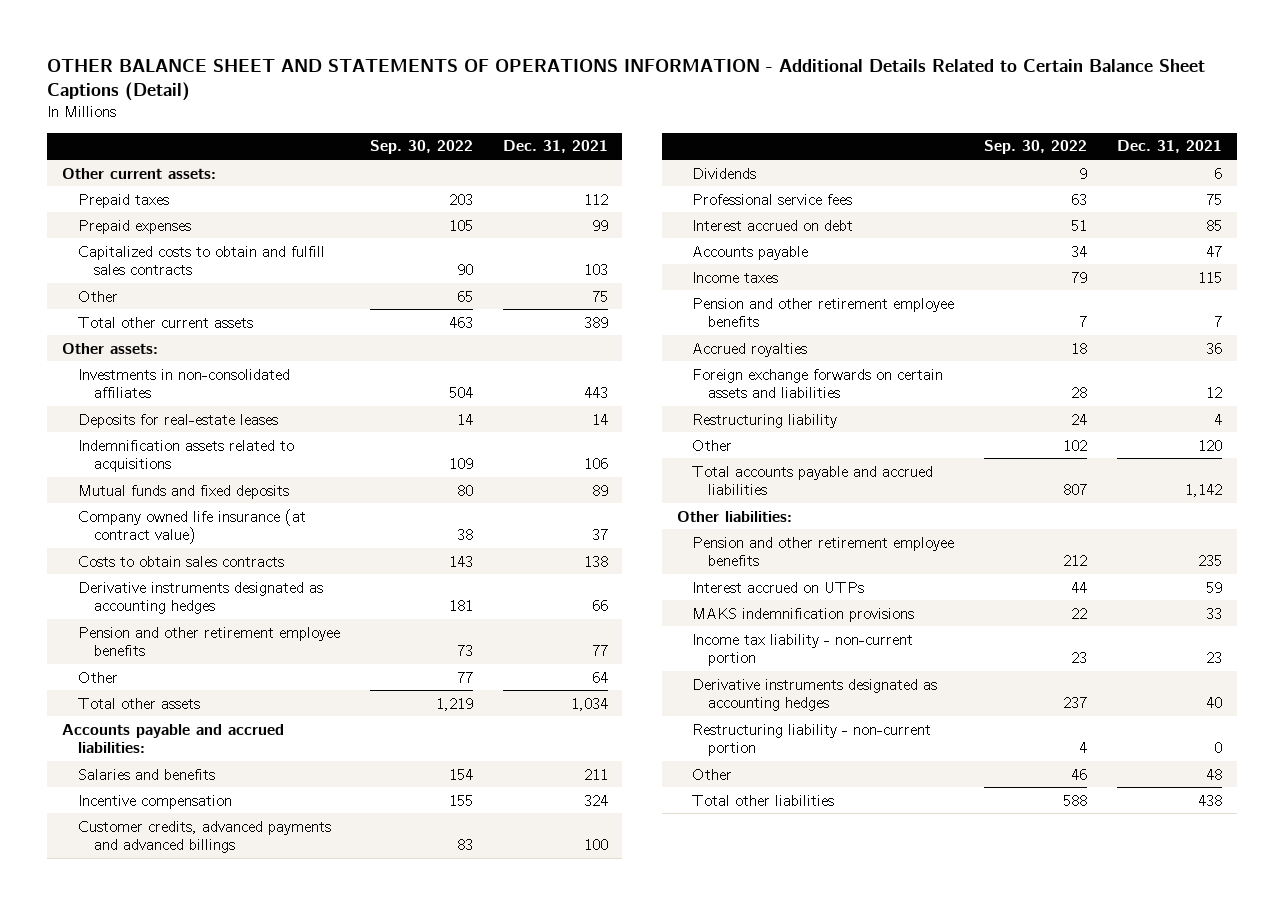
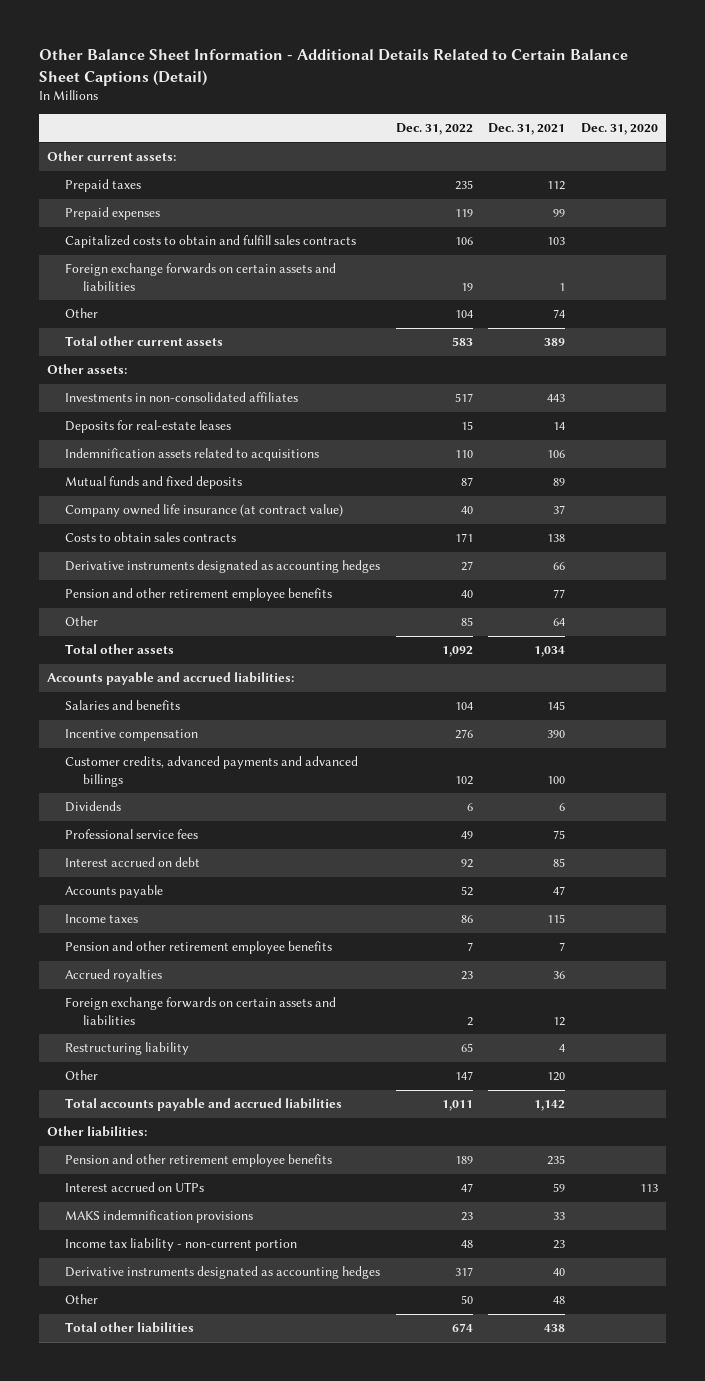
- OTHER BALANCE SHEET AND STATEMENTS OF OPERATIONS INFORMATION - Additional Details Related to Certain Balance Sheet Captions (Detail)
+ Other Balance Sheet Information - Additional Details Related to Certain Balance Sheet Captions (Detail)
- | Sep. 30, 2022 | Dec. 31, 2021
+ | Dec. 31, 2022 | Dec. 31, 2021 | Dec. 31, 2020
- Other | 65 | 75
+ Foreign exchange forwards on certain assets and liabilities | 19 | 1 |
+ Other | 104 | 74 |
- Salaries and benefits | 154 | 211
- Incentive compensation | 155 | 324
+ Salaries and benefits | 104 | 145 |
+ Incentive compensation | 276 | 390 |
- Restructuring liability - non-current portion | 4 | 0

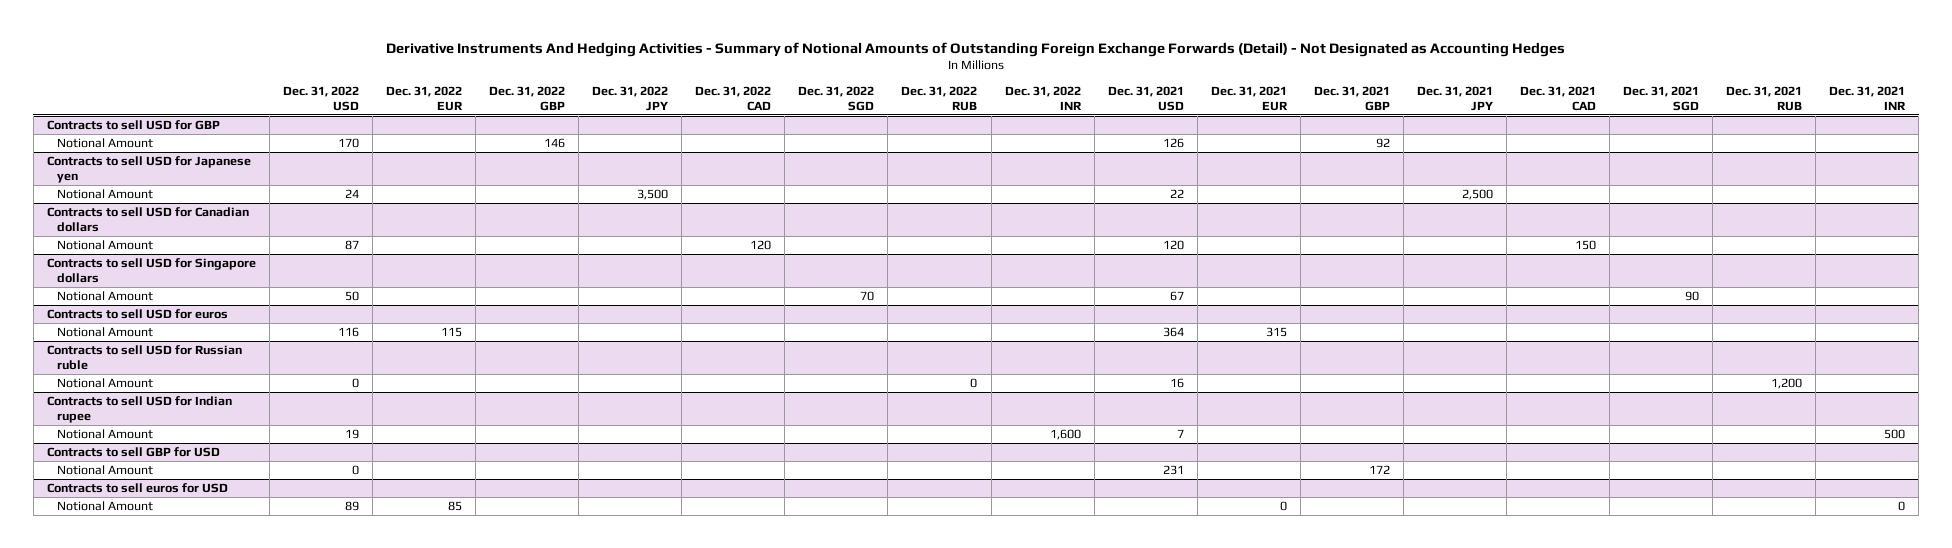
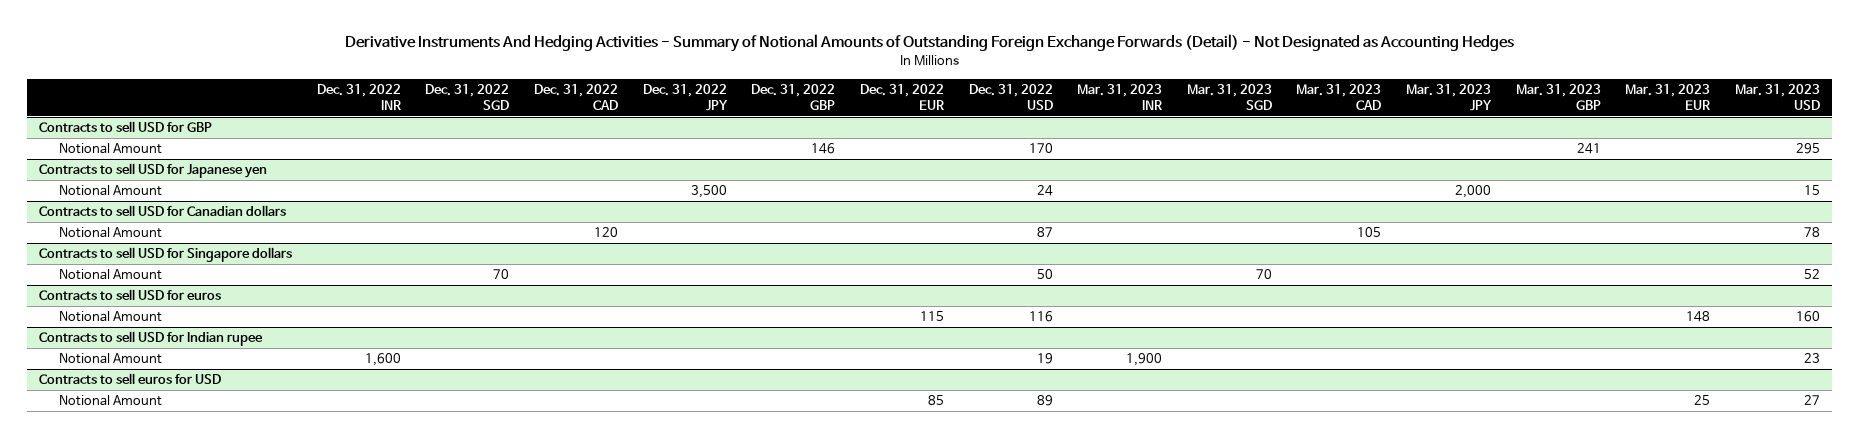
- | Dec. 31, 2022 USD | Dec. 31, 2022 EUR | Dec. 31, 2022 GBP | Dec. 31, 2022 JPY | Dec. 31, 2022 CAD | Dec. 31, 2022 SGD | Dec. 31, 2022 RUB | Dec. 31, 2022 INR | Dec. 31, 2021 USD | Dec. 31, 2021 EUR | Dec. 31, 2021 GBP | Dec. 31, 2021 JPY | Dec. 31, 2021 CAD | Dec. 31, 2021 SGD | Dec. 31, 2021 RUB | Dec. 31, 2021 INR
+ | Dec. 31, 2022 INR | Dec. 31, 2022 SGD | Dec. 31, 2022 CAD | Dec. 31, 2022 JPY | Dec. 31, 2022 GBP | Dec. 31, 2022 EUR | Dec. 31, 2022 USD | Mar. 31, 2023 INR | Mar. 31, 2023 SGD | Mar. 31, 2023 CAD | Mar. 31, 2023 JPY | Mar. 31, 2023 GBP | Mar. 31, 2023 EUR | Mar. 31, 2023 USD
- Contracts to sell USD for Russian ruble
- Notional Amount | 0 | | | | | | 0 | | 16 | | | | | | 1,200 |
- Contracts to sell GBP for USD
- Notional Amount | 0 | | | | | | | | 231 | | 172 | | | | |

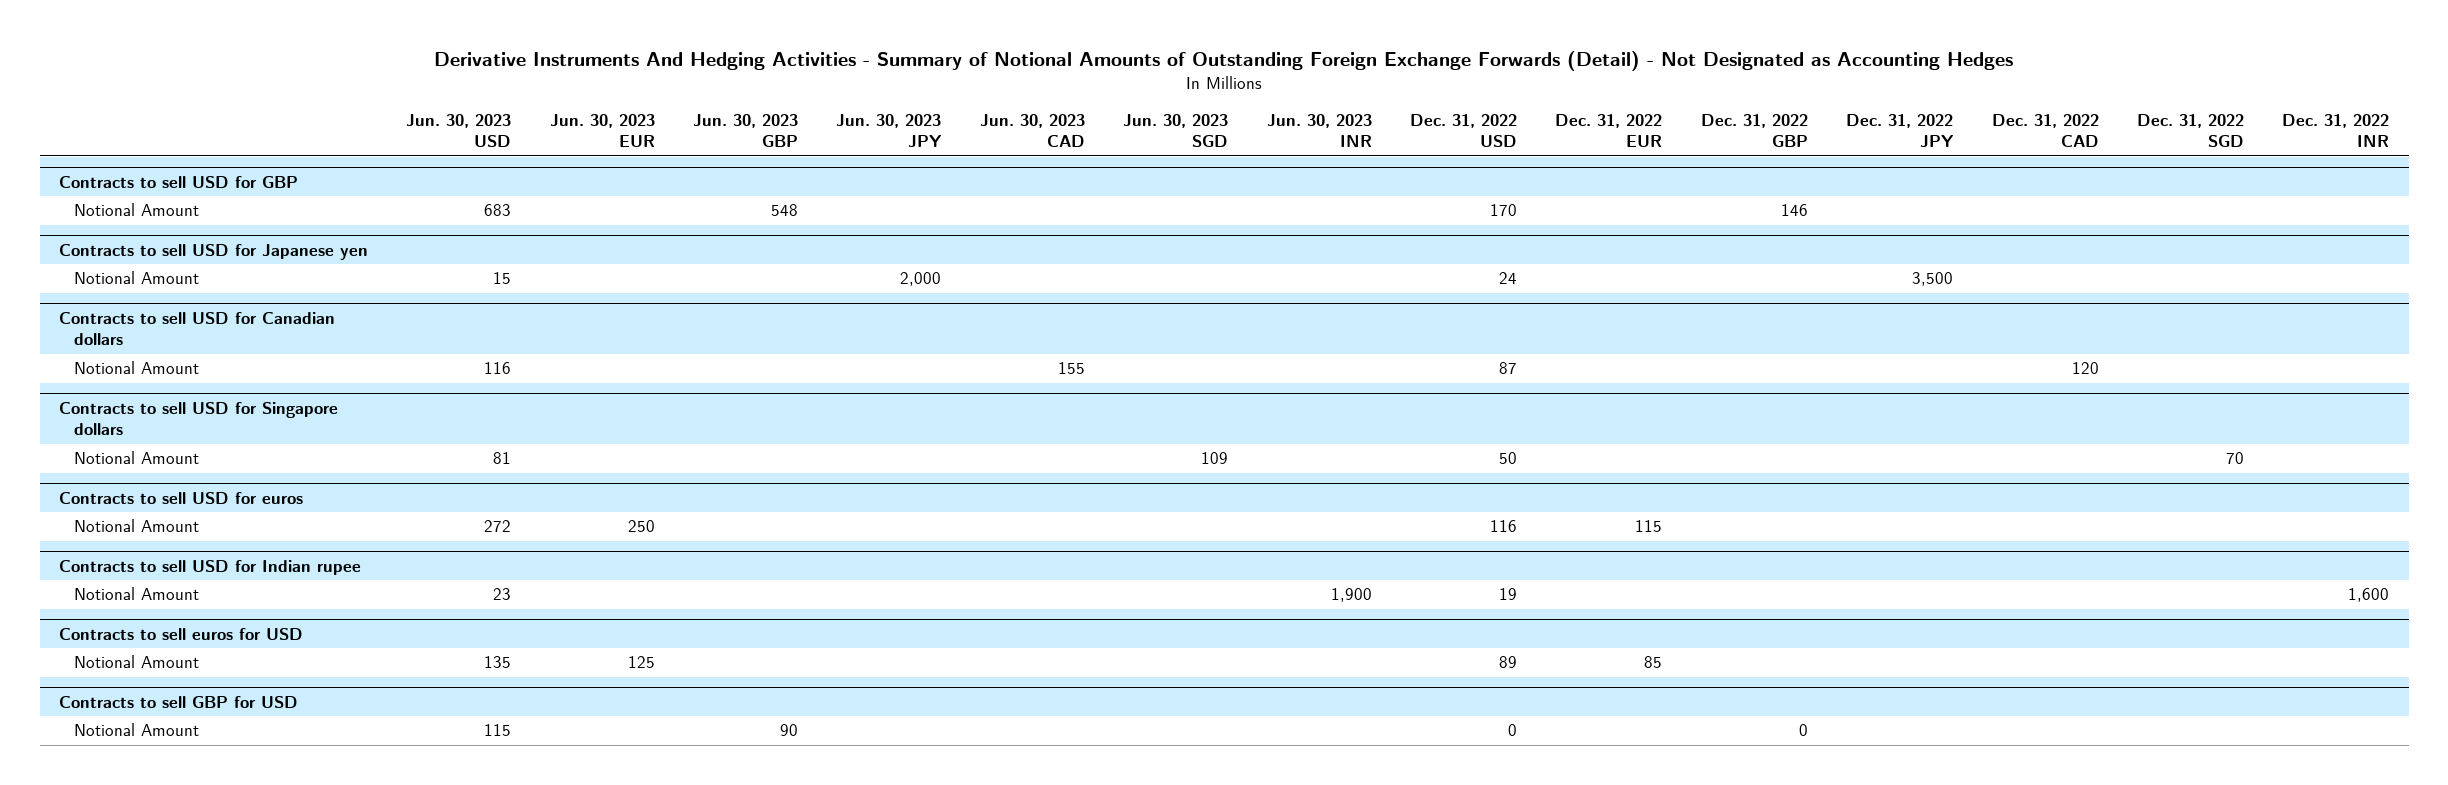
- | Dec. 31, 2022 INR | Dec. 31, 2022 SGD | Dec. 31, 2022 CAD | Dec. 31, 2022 JPY | Dec. 31, 2022 GBP | Dec. 31, 2022 EUR | Dec. 31, 2022 USD | Mar. 31, 2023 INR | Mar. 31, 2023 SGD | Mar. 31, 2023 CAD | Mar. 31, 2023 JPY | Mar. 31, 2023 GBP | Mar. 31, 2023 EUR | Mar. 31, 2023 USD
+ | Jun. 30, 2023 USD | Jun. 30, 2023 EUR | Jun. 30, 2023 GBP | Jun. 30, 2023 JPY | Jun. 30, 2023 CAD | Jun. 30, 2023 SGD | Jun. 30, 2023 INR | Dec. 31, 2022 USD | Dec. 31, 2022 EUR | Dec. 31, 2022 GBP | Dec. 31, 2022 JPY | Dec. 31, 2022 CAD | Dec. 31, 2022 SGD | Dec. 31, 2022 INR
+ Contracts to sell GBP for USD
+ Notional Amount | 115 | | 90 | | | | | 0 | | 0 | | | |

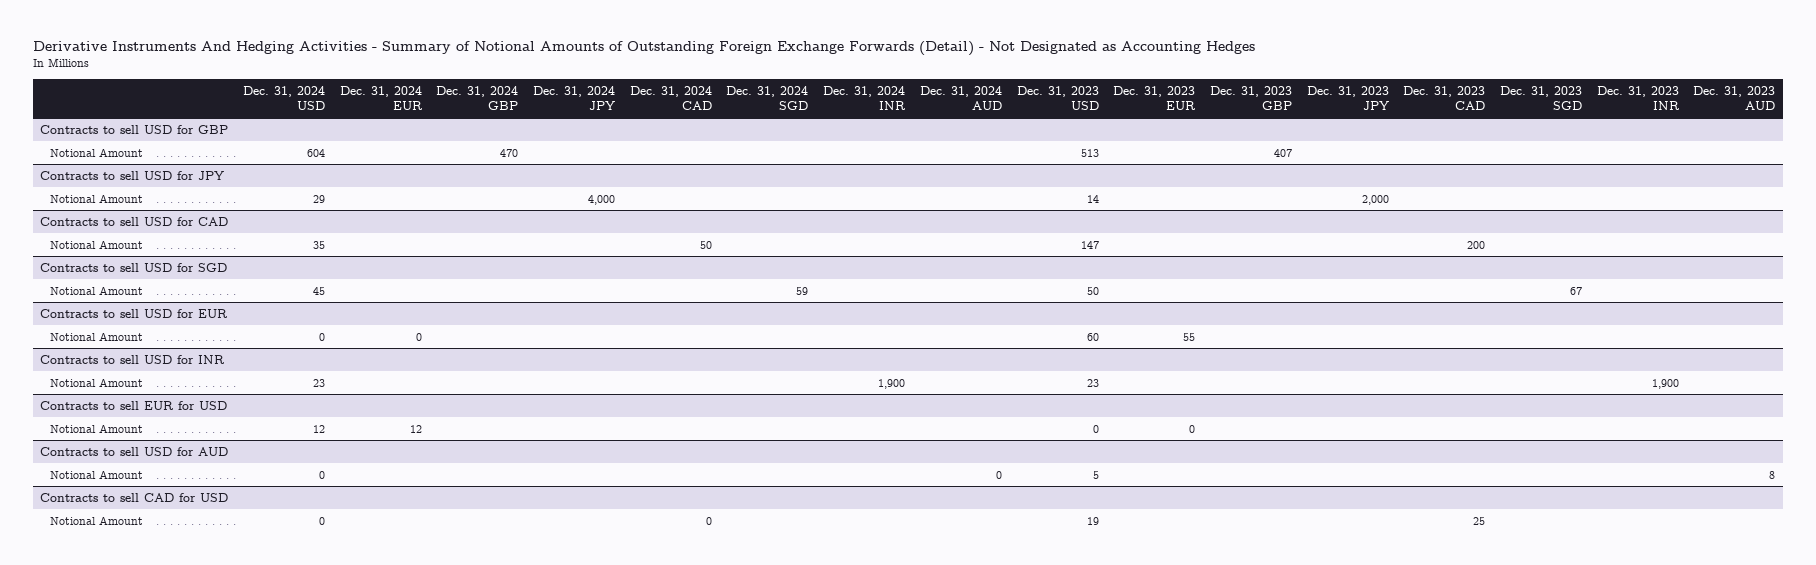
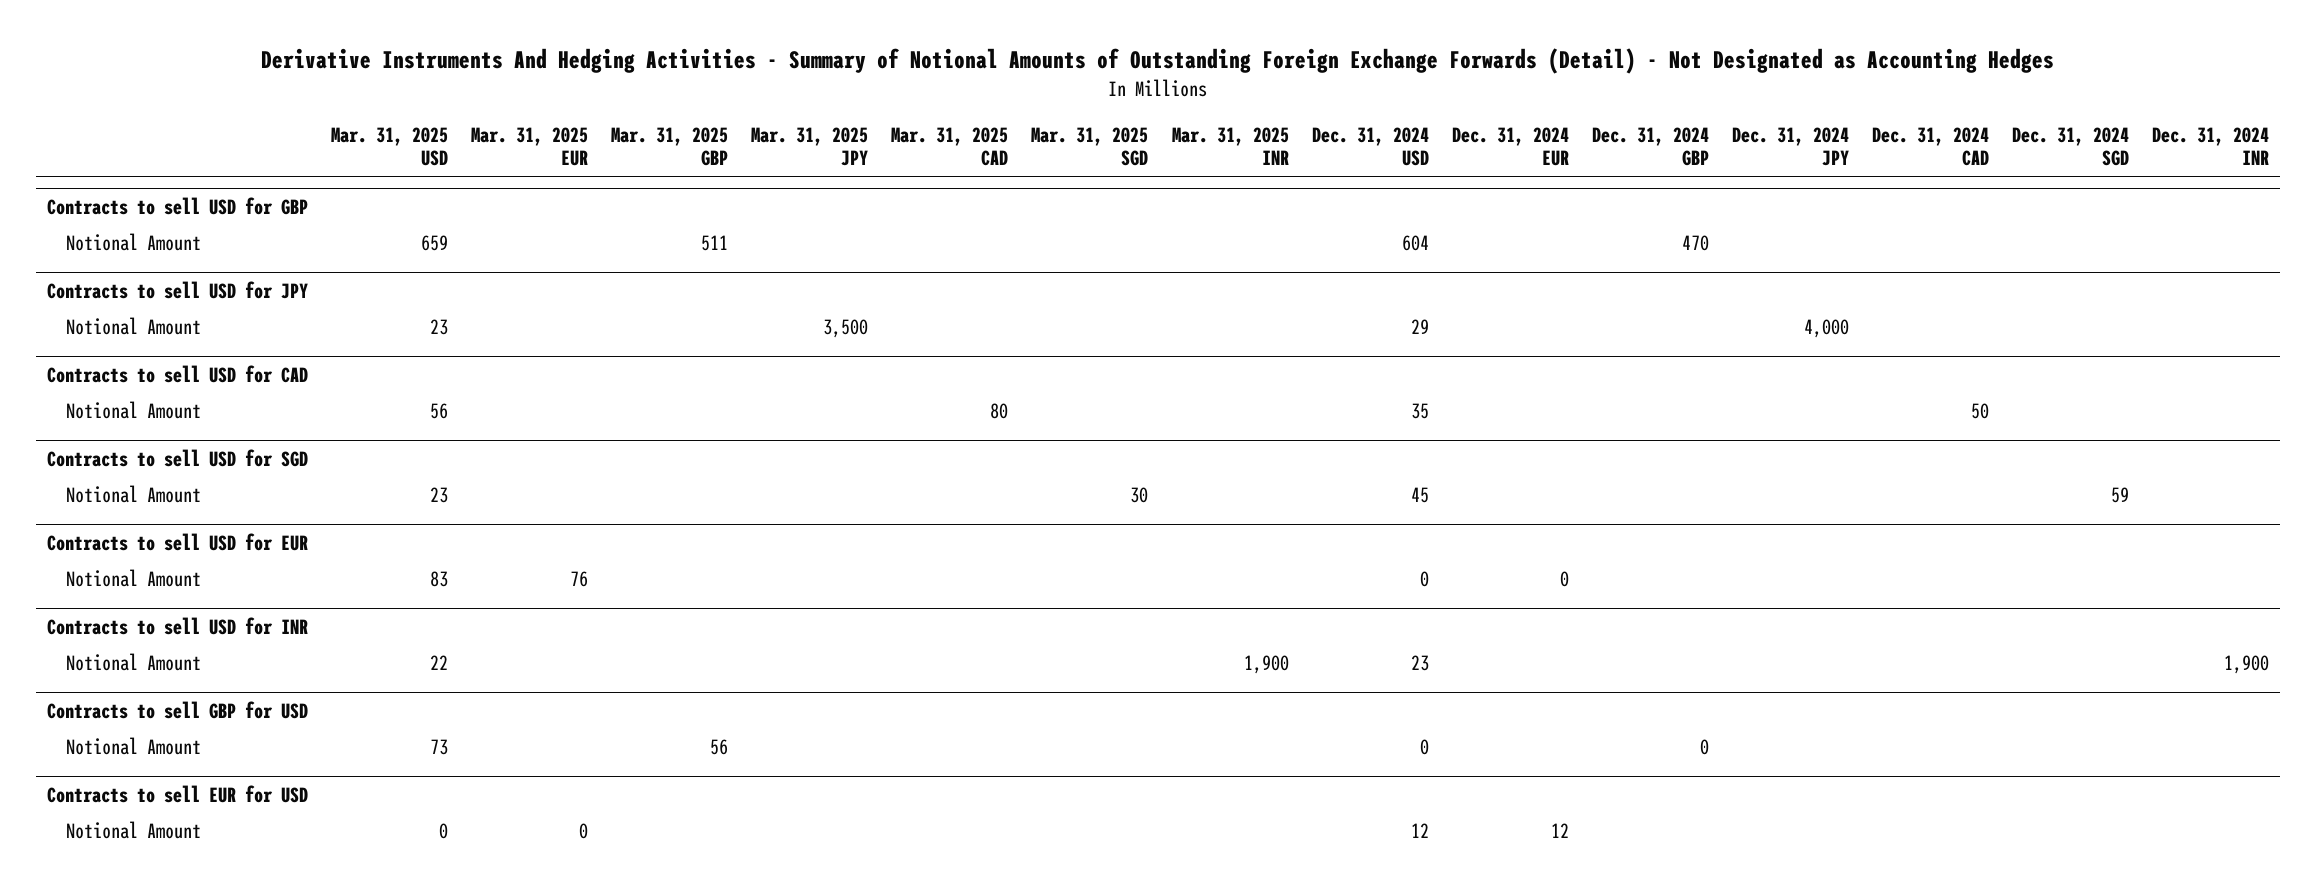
- | Dec. 31, 2024 USD | Dec. 31, 2024 EUR | Dec. 31, 2024 GBP | Dec. 31, 2024 JPY | Dec. 31, 2024 CAD | Dec. 31, 2024 SGD | Dec. 31, 2024 INR | Dec. 31, 2024 AUD | Dec. 31, 2023 USD | Dec. 31, 2023 EUR | Dec. 31, 2023 GBP | Dec. 31, 2023 JPY | Dec. 31, 2023 CAD | Dec. 31, 2023 SGD | Dec. 31, 2023 INR | Dec. 31, 2023 AUD
+ | Mar. 31, 2025 USD | Mar. 31, 2025 EUR | Mar. 31, 2025 GBP | Mar. 31, 2025 JPY | Mar. 31, 2025 CAD | Mar. 31, 2025 SGD | Mar. 31, 2025 INR | Dec. 31, 2024 USD | Dec. 31, 2024 EUR | Dec. 31, 2024 GBP | Dec. 31, 2024 JPY | Dec. 31, 2024 CAD | Dec. 31, 2024 SGD | Dec. 31, 2024 INR
+ Contracts to sell GBP for USD
+ Notional Amount | 73 | | 56 | | | | | 0 | | 0 | | | |
- Contracts to sell USD for AUD
- Notional Amount | 0 | | | | | | | 0 | 5 | | | | | | | 8
- Contracts to sell CAD for USD
- Notional Amount | 0 | | | | 0 | | | | 19 | | | | 25 | | |

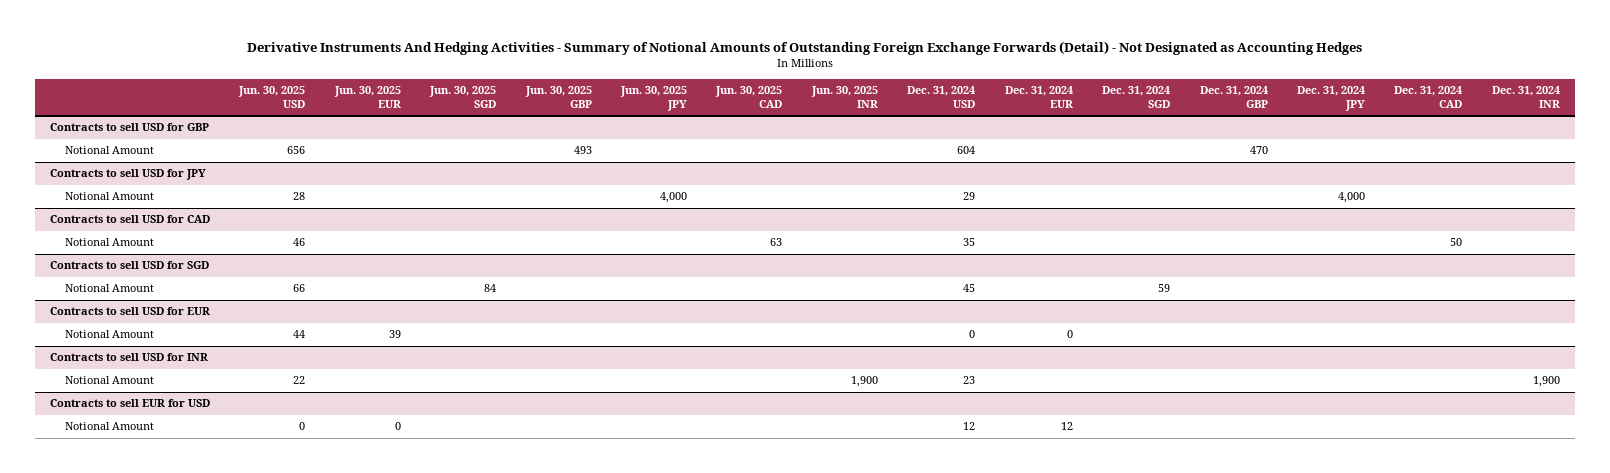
- | Mar. 31, 2025 USD | Mar. 31, 2025 EUR | Mar. 31, 2025 GBP | Mar. 31, 2025 JPY | Mar. 31, 2025 CAD | Mar. 31, 2025 SGD | Mar. 31, 2025 INR | Dec. 31, 2024 USD | Dec. 31, 2024 EUR | Dec. 31, 2024 GBP | Dec. 31, 2024 JPY | Dec. 31, 2024 CAD | Dec. 31, 2024 SGD | Dec. 31, 2024 INR
+ | Jun. 30, 2025 USD | Jun. 30, 2025 EUR | Jun. 30, 2025 SGD | Jun. 30, 2025 GBP | Jun. 30, 2025 JPY | Jun. 30, 2025 CAD | Jun. 30, 2025 INR | Dec. 31, 2024 USD | Dec. 31, 2024 EUR | Dec. 31, 2024 SGD | Dec. 31, 2024 GBP | Dec. 31, 2024 JPY | Dec. 31, 2024 CAD | Dec. 31, 2024 INR
- Contracts to sell GBP for USD
- Notional Amount | 73 | | 56 | | | | | 0 | | 0 | | | |

